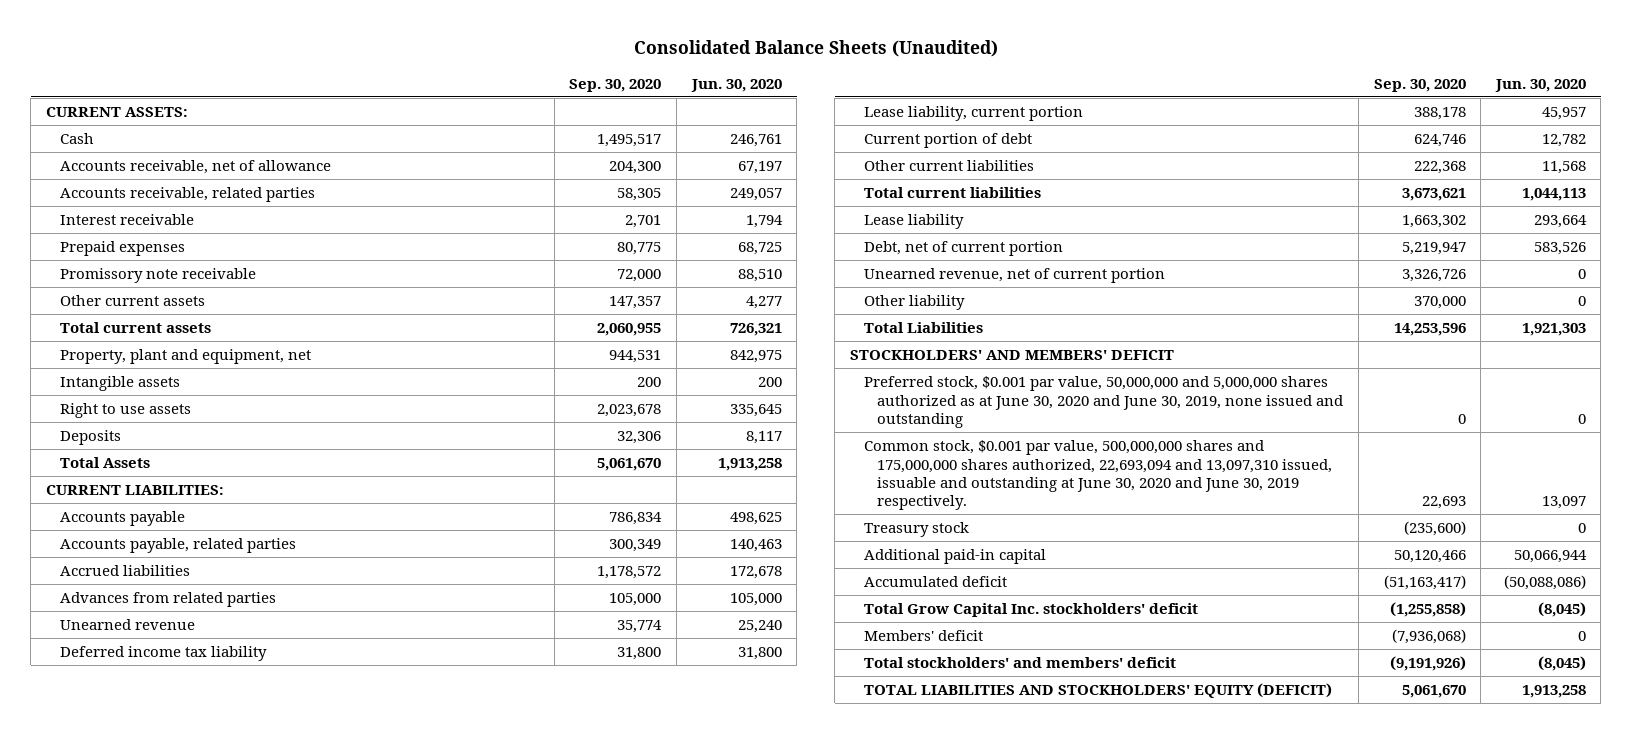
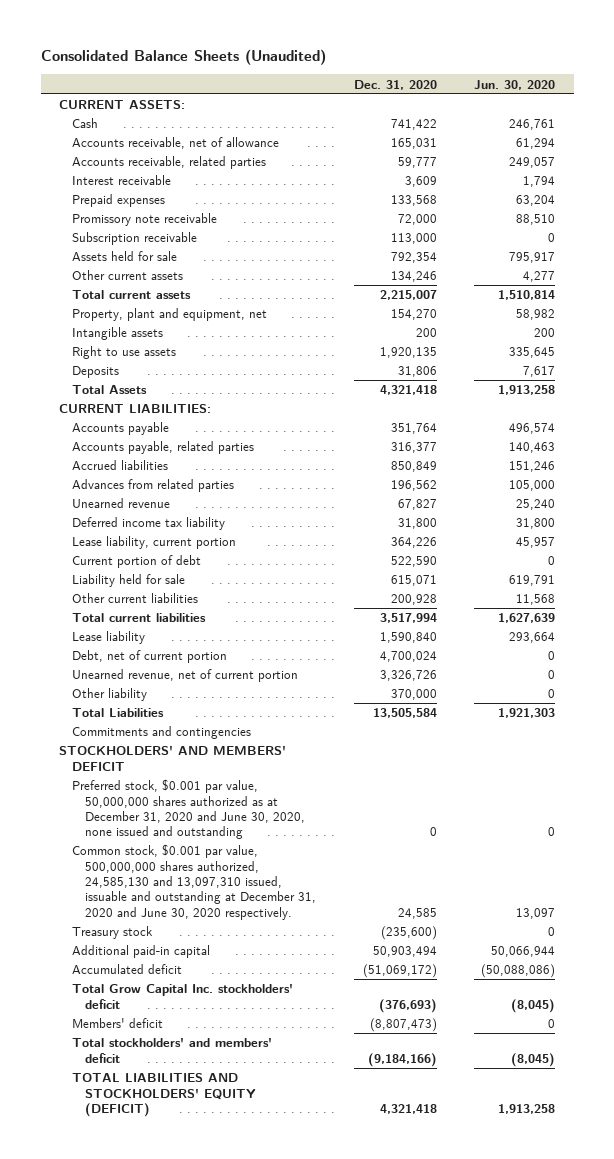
- | Sep. 30, 2020 | Jun. 30, 2020
+ | Dec. 31, 2020 | Jun. 30, 2020
- Accounts receivable, net of allowance | 204,300 | 67,197
+ Accounts receivable, net of allowance | 165,031 | 61,294
- Prepaid expenses | 80,775 | 68,725
+ Prepaid expenses | 133,568 | 63,204
+ Subscription receivable | 113,000 | 0
+ Assets held for sale | 792,354 | 795,917
- Total current assets | 2,060,955 | 726,321
- Property, plant and equipment, net | 944,531 | 842,975
+ Total current assets | 2,215,007 | 1,510,814
+ Property, plant and equipment, net | 154,270 | 58,982
- Deposits | 32,306 | 8,117
+ Deposits | 31,806 | 7,617
- Accounts payable | 786,834 | 498,625
+ Accounts payable | 351,764 | 496,574
- Accrued liabilities | 1,178,572 | 172,678
+ Accrued liabilities | 850,849 | 151,246
- Current portion of debt | 624,746 | 12,782
+ Current portion of debt | 522,590 | 0
+ Liability held for sale | 615,071 | 619,791
- Total current liabilities | 3,673,621 | 1,044,113
+ Total current liabilities | 3,517,994 | 1,627,639
- Debt, net of current portion | 5,219,947 | 583,526
+ Debt, net of current portion | 4,700,024 | 0
+ Commitments and contingencies
- Preferred stock, $0.001 par value, 50,000,000 and 5,000,000 shares authorized as at June 30, 2020 and June 30, 2019, none issued and outstanding | 0 | 0
- Common stock, $0.001 par value, 500,000,000 shares and 175,000,000 shares authorized, 22,693,094 and 13,097,310 issued, issuable and outstanding at June 30, 2020 and June 30, 2019 respectively. | 22,693 | 13,097
+ Preferred stock, $0.001 par value, 50,000,000 shares authorized as at December 31, 2020 and June 30, 2020, none issued and outstanding | 0 | 0
+ Common stock, $0.001 par value, 500,000,000 shares authorized, 24,585,130 and 13,097,310 issued, issuable and outstanding at December 31, 2020 and June 30, 2020 respectively. | 24,585 | 13,097

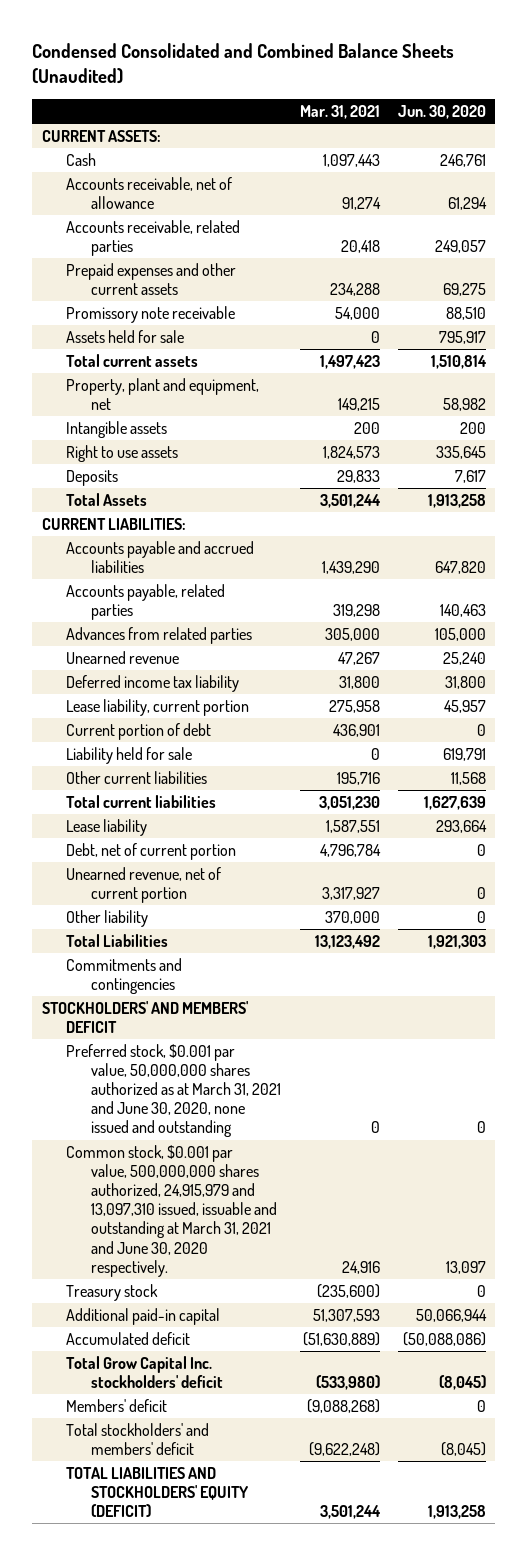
- Consolidated Balance Sheets (Unaudited)
+ Condensed Consolidated and Combined Balance Sheets (Unaudited)
- | Dec. 31, 2020 | Jun. 30, 2020
+ | Mar. 31, 2021 | Jun. 30, 2020
- Interest receivable | 3,609 | 1,794
- Prepaid expenses | 133,568 | 63,204
+ Prepaid expenses and other current assets | 234,288 | 69,275
- Subscription receivable | 113,000 | 0
- Other current assets | 134,246 | 4,277
- Accounts payable | 351,764 | 496,574
+ Accounts payable and accrued liabilities | 1,439,290 | 647,820
- Accrued liabilities | 850,849 | 151,246
- Preferred stock, $0.001 par value, 50,000,000 shares authorized as at December 31, 2020 and June 30, 2020, none issued and outstanding | 0 | 0
- Common stock, $0.001 par value, 500,000,000 shares authorized, 24,585,130 and 13,097,310 issued, issuable and outstanding at December 31, 2020 and June 30, 2020 respectively. | 24,585 | 13,097
+ Preferred stock, $0.001 par value, 50,000,000 shares authorized as at March 31, 2021 and June 30, 2020, none issued and outstanding | 0 | 0
+ Common stock, $0.001 par value, 500,000,000 shares authorized, 24,915,979 and 13,097,310 issued, issuable and outstanding at March 31, 2021 and June 30, 2020 respectively. | 24,916 | 13,097

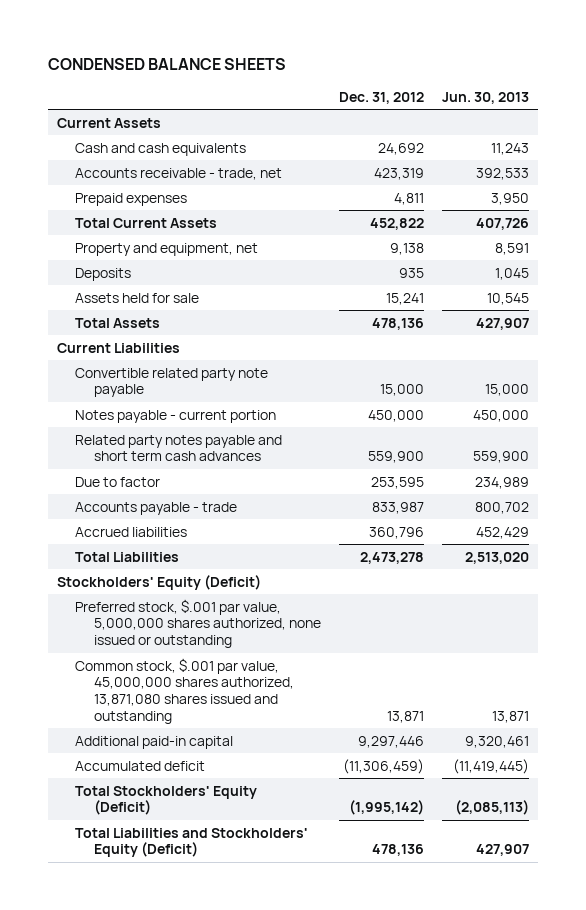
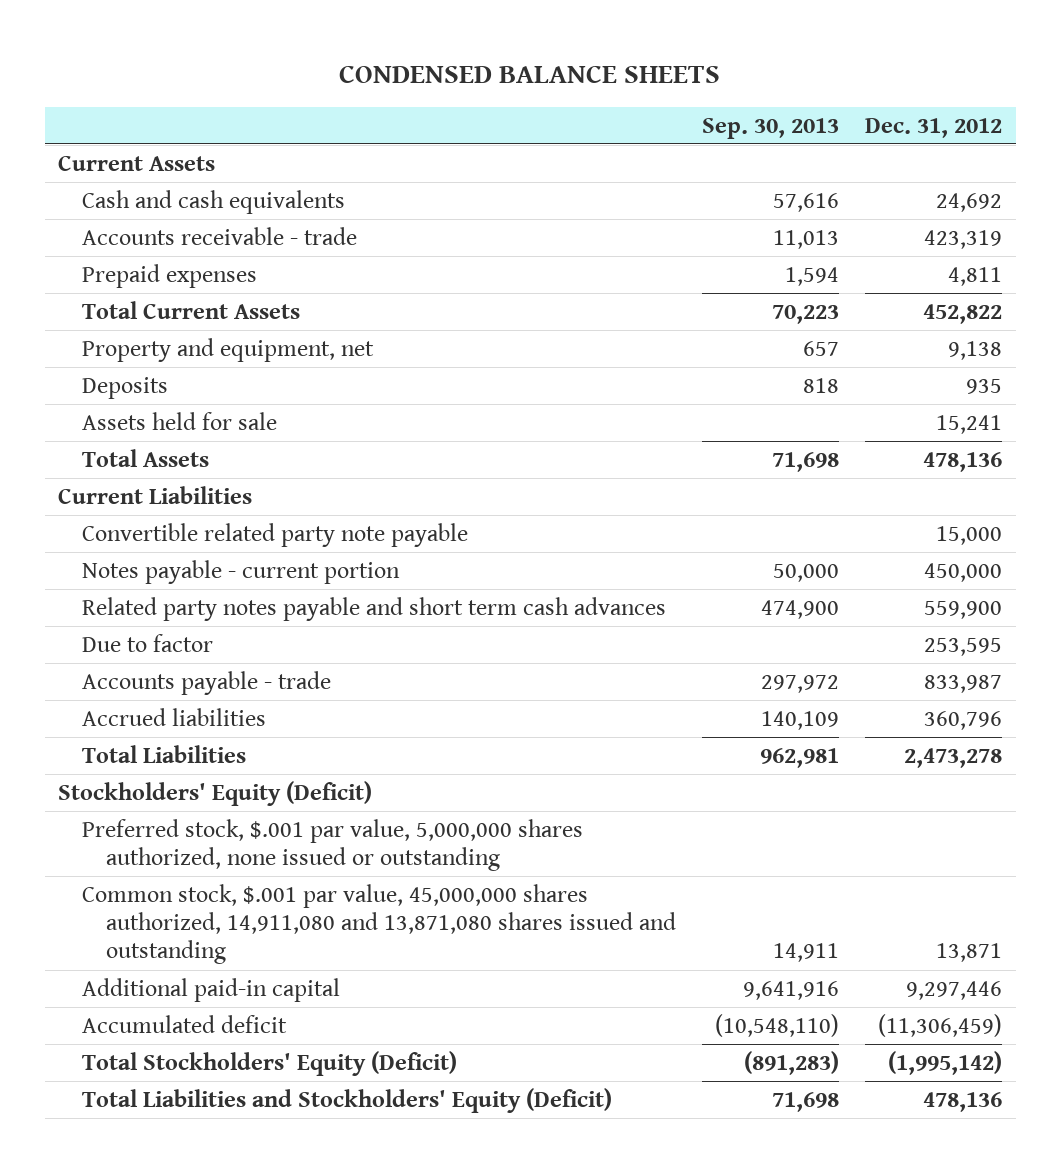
- | Dec. 31, 2012 | Jun. 30, 2013
+ | Sep. 30, 2013 | Dec. 31, 2012
- Accounts receivable - trade, net | 423,319 | 392,533
+ Accounts receivable - trade | 11,013 | 423,319
- Common stock, $.001 par value, 45,000,000 shares authorized, 13,871,080 shares issued and outstanding | 13,871 | 13,871
+ Common stock, $.001 par value, 45,000,000 shares authorized, 14,911,080 and 13,871,080 shares issued and outstanding | 14,911 | 13,871

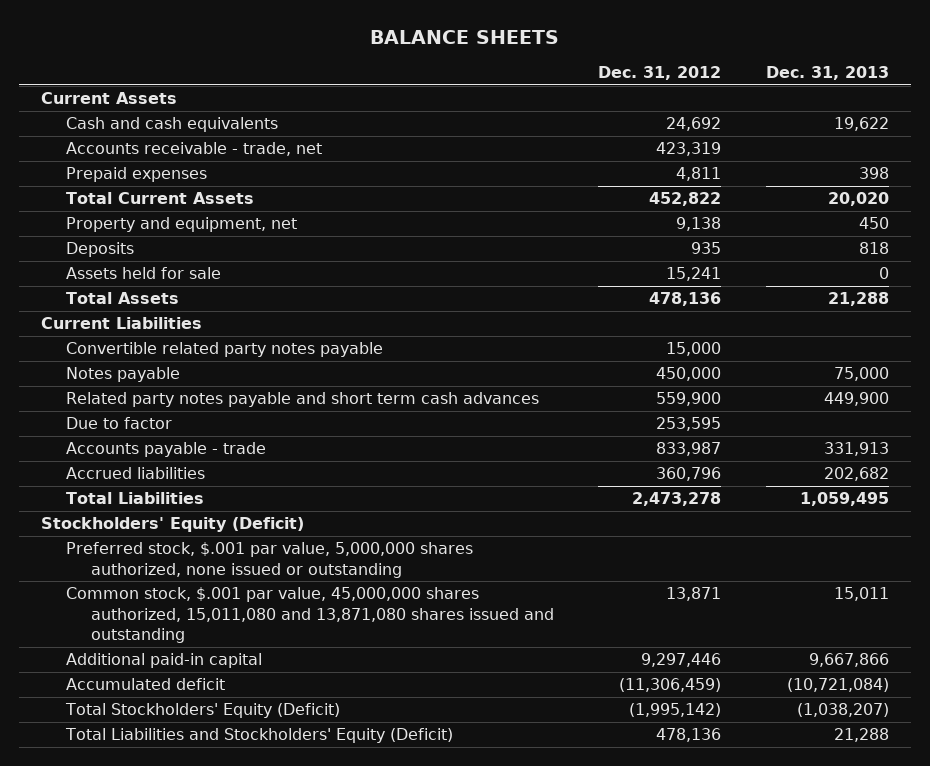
- CONDENSED BALANCE SHEETS
+ BALANCE SHEETS
- | Sep. 30, 2013 | Dec. 31, 2012
+ | Dec. 31, 2012 | Dec. 31, 2013
- Accounts receivable - trade | 11,013 | 423,319
+ Accounts receivable - trade, net | 423,319 |
- Convertible related party note payable | | 15,000
- Notes payable - current portion | 50,000 | 450,000
+ Convertible related party notes payable | 15,000 |
+ Notes payable | 450,000 | 75,000
- Common stock, $.001 par value, 45,000,000 shares authorized, 14,911,080 and 13,871,080 shares issued and outstanding | 14,911 | 13,871
+ Common stock, $.001 par value, 45,000,000 shares authorized, 15,011,080 and 13,871,080 shares issued and outstanding | 13,871 | 15,011

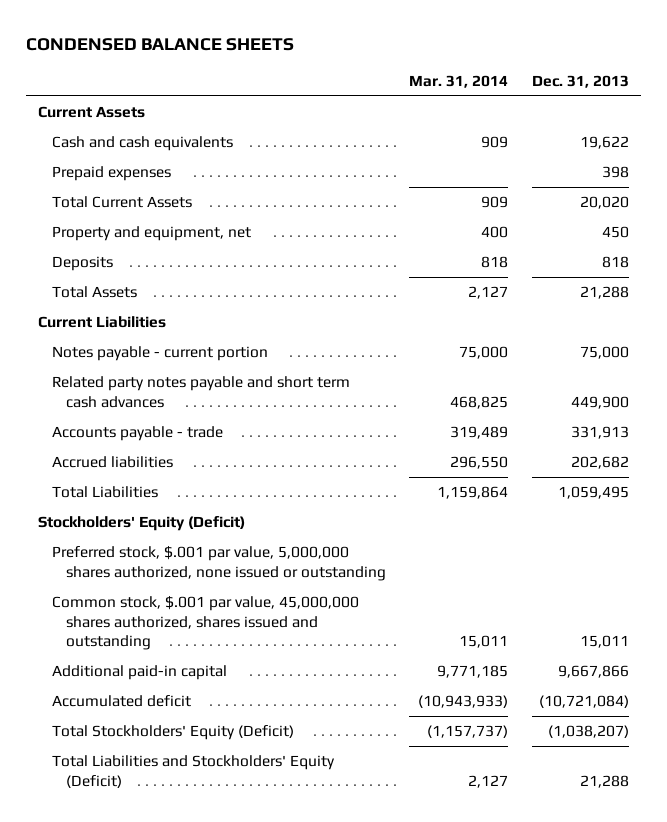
- BALANCE SHEETS
+ CONDENSED BALANCE SHEETS
- | Dec. 31, 2012 | Dec. 31, 2013
+ | Mar. 31, 2014 | Dec. 31, 2013
- Accounts receivable - trade, net | 423,319 |
- Assets held for sale | 15,241 | 0
- Convertible related party notes payable | 15,000 |
- Notes payable | 450,000 | 75,000
+ Notes payable - current portion | 75,000 | 75,000
- Due to factor | 253,595 |
- Common stock, $.001 par value, 45,000,000 shares authorized, 15,011,080 and 13,871,080 shares issued and outstanding | 13,871 | 15,011
+ Common stock, $.001 par value, 45,000,000 shares authorized, shares issued and outstanding | 15,011 | 15,011

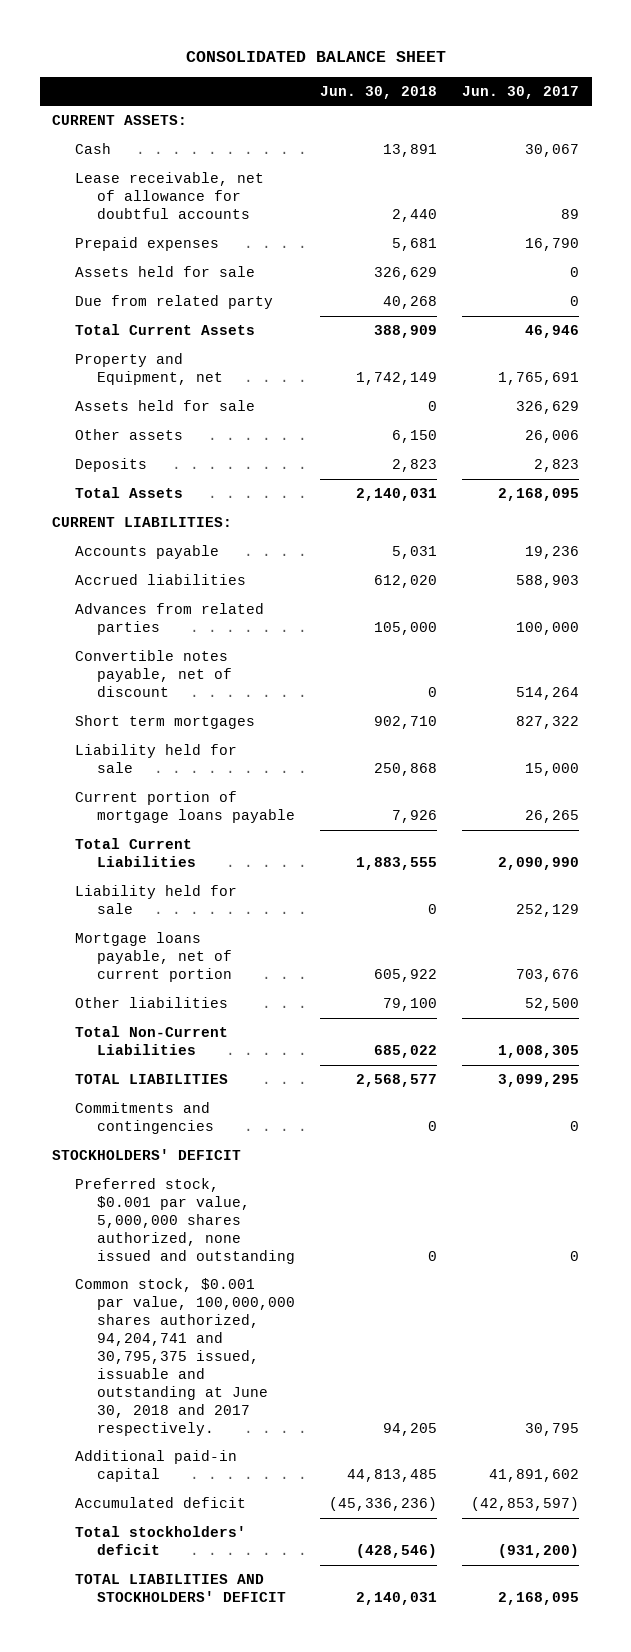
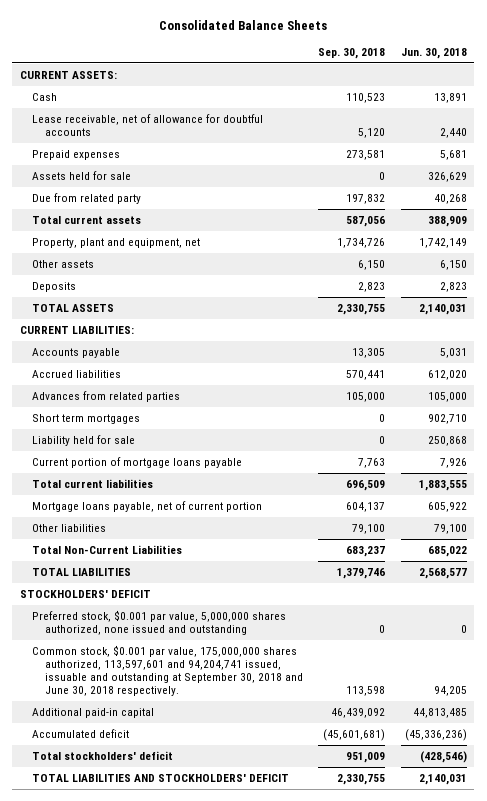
- CONSOLIDATED BALANCE SHEET
+ Consolidated Balance Sheets
- | Jun. 30, 2018 | Jun. 30, 2017
+ | Sep. 30, 2018 | Jun. 30, 2018
- Total Current Assets | 388,909 | 46,946
- Property and Equipment, net | 1,742,149 | 1,765,691
- Assets held for sale | 0 | 326,629
+ Total current assets | 587,056 | 388,909
+ Property, plant and equipment, net | 1,734,726 | 1,742,149
- Total Assets | 2,140,031 | 2,168,095
+ TOTAL ASSETS | 2,330,755 | 2,140,031
- Convertible notes payable, net of discount | 0 | 514,264
- Total Current Liabilities | 1,883,555 | 2,090,990
- Liability held for sale | 0 | 252,129
+ Total current liabilities | 696,509 | 1,883,555
- Commitments and contingencies | 0 | 0
- Common stock, $0.001 par value, 100,000,000 shares authorized, 94,204,741 and 30,795,375 issued, issuable and outstanding at June 30, 2018 and 2017 respectively. | 94,205 | 30,795
+ Common stock, $0.001 par value, 175,000,000 shares authorized, 113,597,601 and 94,204,741 issued, issuable and outstanding at September 30, 2018 and June 30, 2018 respectively. | 113,598 | 94,205

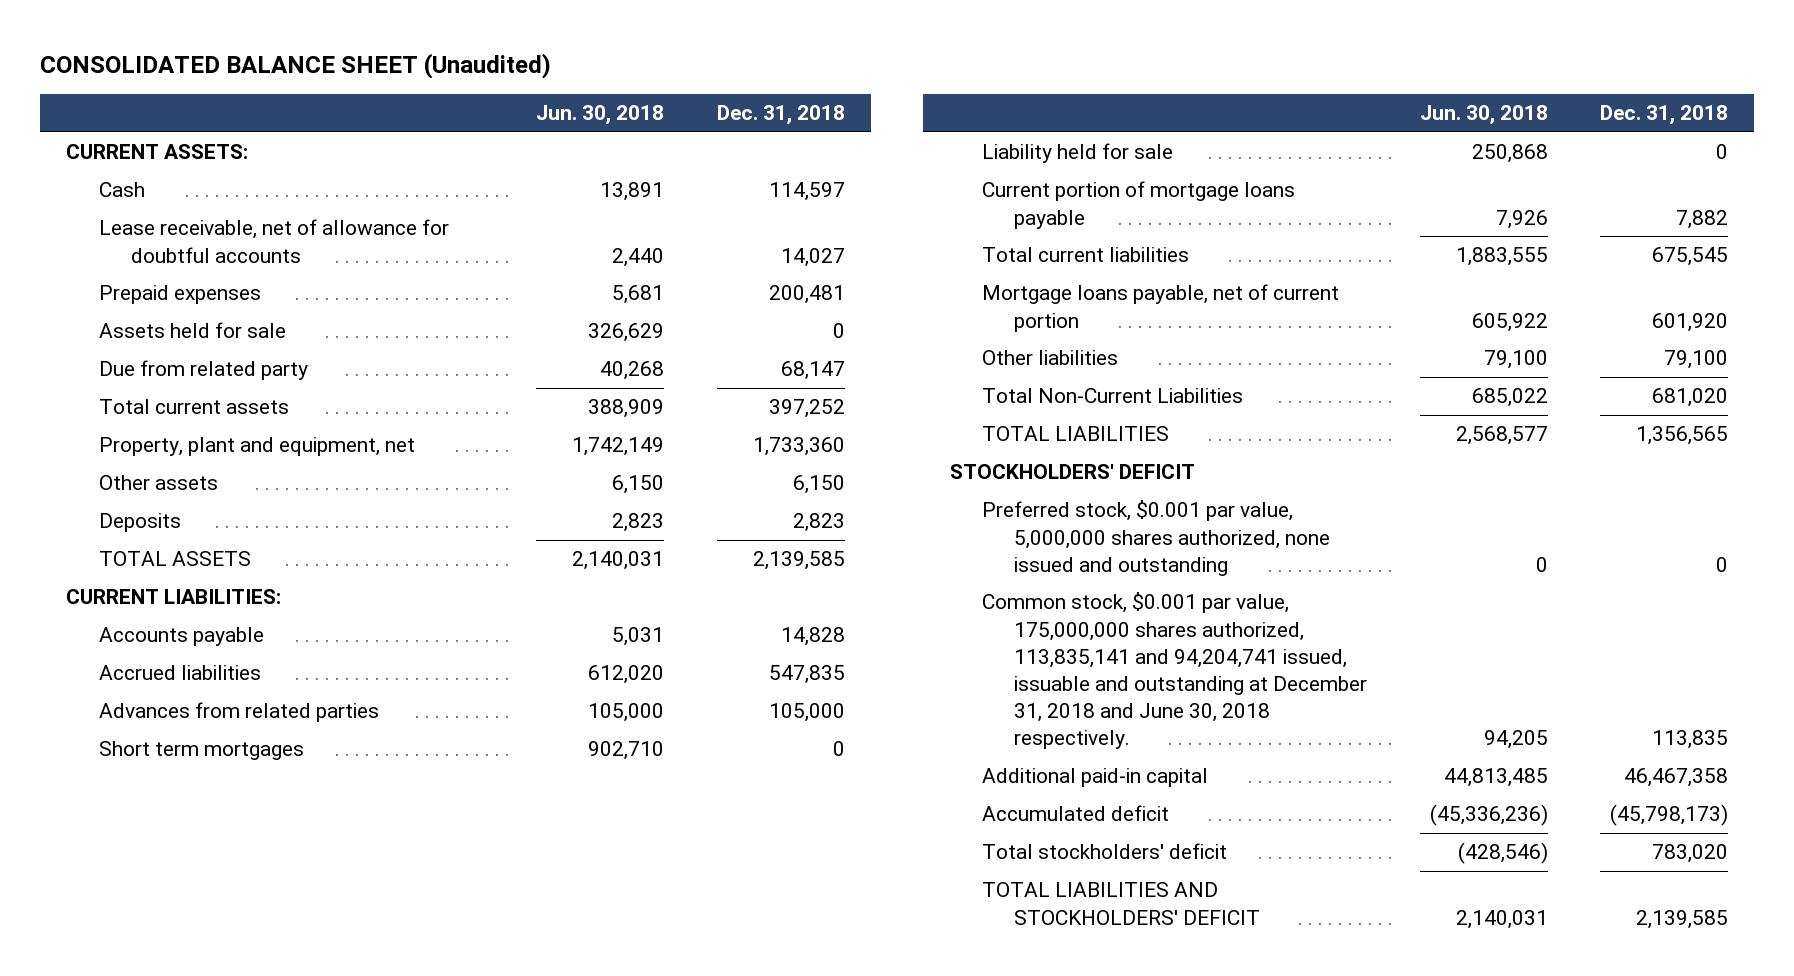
- Consolidated Balance Sheets
+ CONSOLIDATED BALANCE SHEET (Unaudited)
- | Sep. 30, 2018 | Jun. 30, 2018
+ | Jun. 30, 2018 | Dec. 31, 2018
- Common stock, $0.001 par value, 175,000,000 shares authorized, 113,597,601 and 94,204,741 issued, issuable and outstanding at September 30, 2018 and June 30, 2018 respectively. | 113,598 | 94,205
+ Common stock, $0.001 par value, 175,000,000 shares authorized, 113,835,141 and 94,204,741 issued, issuable and outstanding at December 31, 2018 and June 30, 2018 respectively. | 94,205 | 113,835

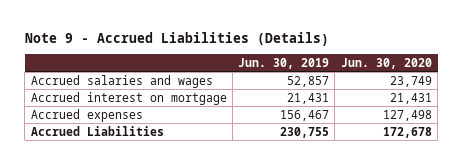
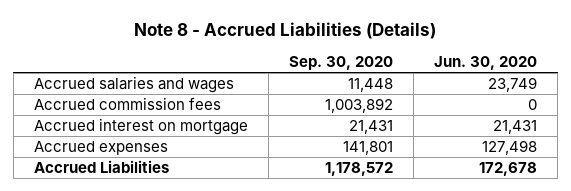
- Note 9 - Accrued Liabilities (Details)
+ Note 8 - Accrued Liabilities (Details)
- | Jun. 30, 2019 | Jun. 30, 2020
+ | Sep. 30, 2020 | Jun. 30, 2020
+ Accrued commission fees | 1,003,892 | 0

